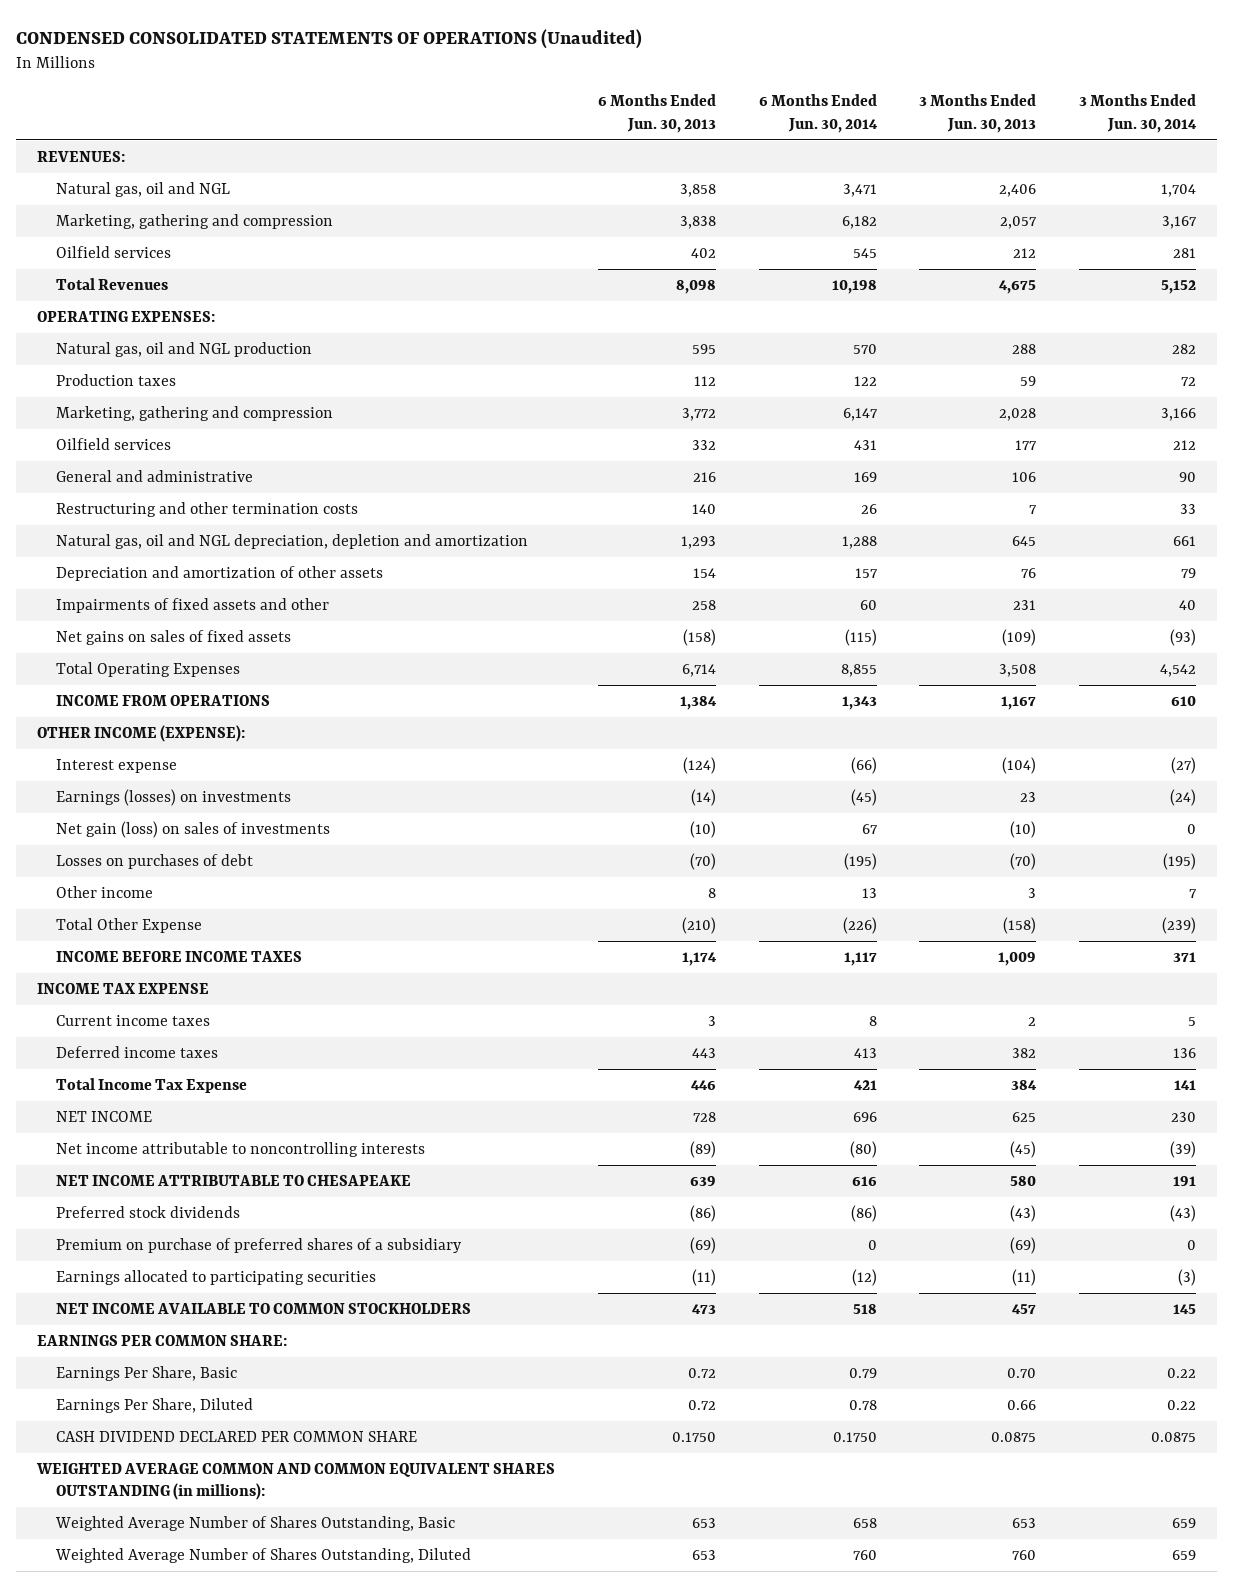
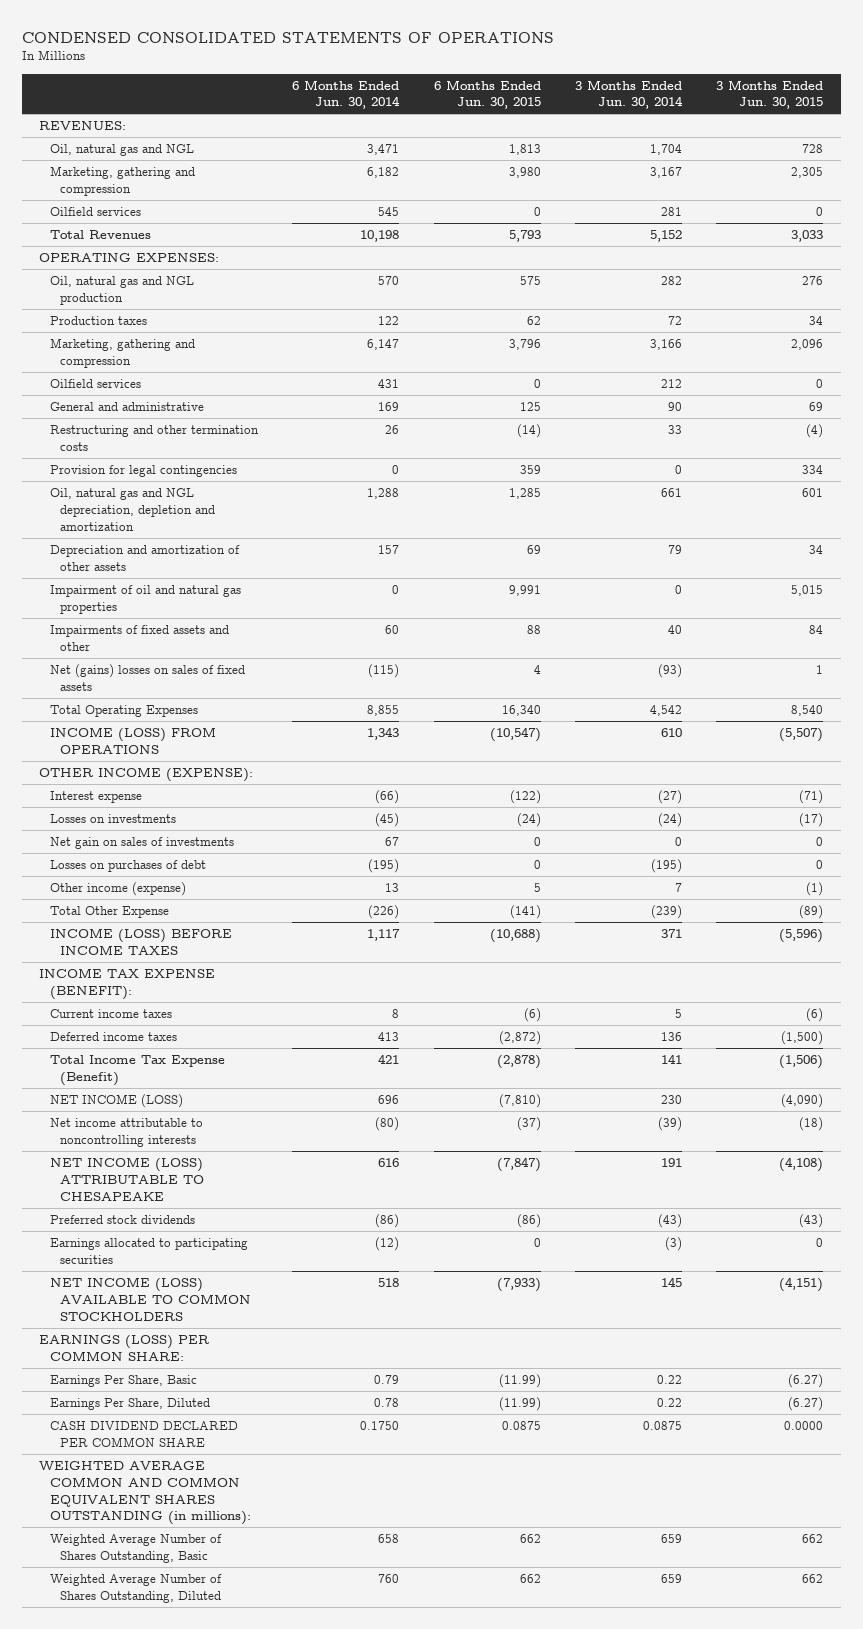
- CONDENSED CONSOLIDATED STATEMENTS OF OPERATIONS (Unaudited)
+ CONDENSED CONSOLIDATED STATEMENTS OF OPERATIONS
- | 6 Months Ended Jun. 30, 2013 | 6 Months Ended Jun. 30, 2014 | 3 Months Ended Jun. 30, 2013 | 3 Months Ended Jun. 30, 2014
+ | 6 Months Ended Jun. 30, 2014 | 6 Months Ended Jun. 30, 2015 | 3 Months Ended Jun. 30, 2014 | 3 Months Ended Jun. 30, 2015
- Natural gas, oil and NGL | 3,858 | 3,471 | 2,406 | 1,704
+ Oil, natural gas and NGL | 3,471 | 1,813 | 1,704 | 728
- Natural gas, oil and NGL production | 595 | 570 | 288 | 282
+ Oil, natural gas and NGL production | 570 | 575 | 282 | 276
- Natural gas, oil and NGL depreciation, depletion and amortization | 1,293 | 1,288 | 645 | 661
+ Provision for legal contingencies | 0 | 359 | 0 | 334
+ Oil, natural gas and NGL depreciation, depletion and amortization | 1,288 | 1,285 | 661 | 601
+ Impairment of oil and natural gas properties | 0 | 9,991 | 0 | 5,015
- Net gains on sales of fixed assets | (158) | (115) | (109) | (93)
+ Net (gains) losses on sales of fixed assets | (115) | 4 | (93) | 1
- INCOME FROM OPERATIONS | 1,384 | 1,343 | 1,167 | 610
+ INCOME (LOSS) FROM OPERATIONS | 1,343 | (10,547) | 610 | (5,507)
- Earnings (losses) on investments | (14) | (45) | 23 | (24)
- Net gain (loss) on sales of investments | (10) | 67 | (10) | 0
+ Losses on investments | (45) | (24) | (24) | (17)
+ Net gain on sales of investments | 67 | 0 | 0 | 0
- Other income | 8 | 13 | 3 | 7
+ Other income (expense) | 13 | 5 | 7 | (1)
- INCOME BEFORE INCOME TAXES | 1,174 | 1,117 | 1,009 | 371
- INCOME TAX EXPENSE
+ INCOME (LOSS) BEFORE INCOME TAXES | 1,117 | (10,688) | 371 | (5,596)
+ INCOME TAX EXPENSE (BENEFIT):
- Total Income Tax Expense | 446 | 421 | 384 | 141
- NET INCOME | 728 | 696 | 625 | 230
+ Total Income Tax Expense (Benefit) | 421 | (2,878) | 141 | (1,506)
+ NET INCOME (LOSS) | 696 | (7,810) | 230 | (4,090)
- NET INCOME ATTRIBUTABLE TO CHESAPEAKE | 639 | 616 | 580 | 191
+ NET INCOME (LOSS) ATTRIBUTABLE TO CHESAPEAKE | 616 | (7,847) | 191 | (4,108)
- Premium on purchase of preferred shares of a subsidiary | (69) | 0 | (69) | 0
- NET INCOME AVAILABLE TO COMMON STOCKHOLDERS | 473 | 518 | 457 | 145
- EARNINGS PER COMMON SHARE:
+ NET INCOME (LOSS) AVAILABLE TO COMMON STOCKHOLDERS | 518 | (7,933) | 145 | (4,151)
+ EARNINGS (LOSS) PER COMMON SHARE:

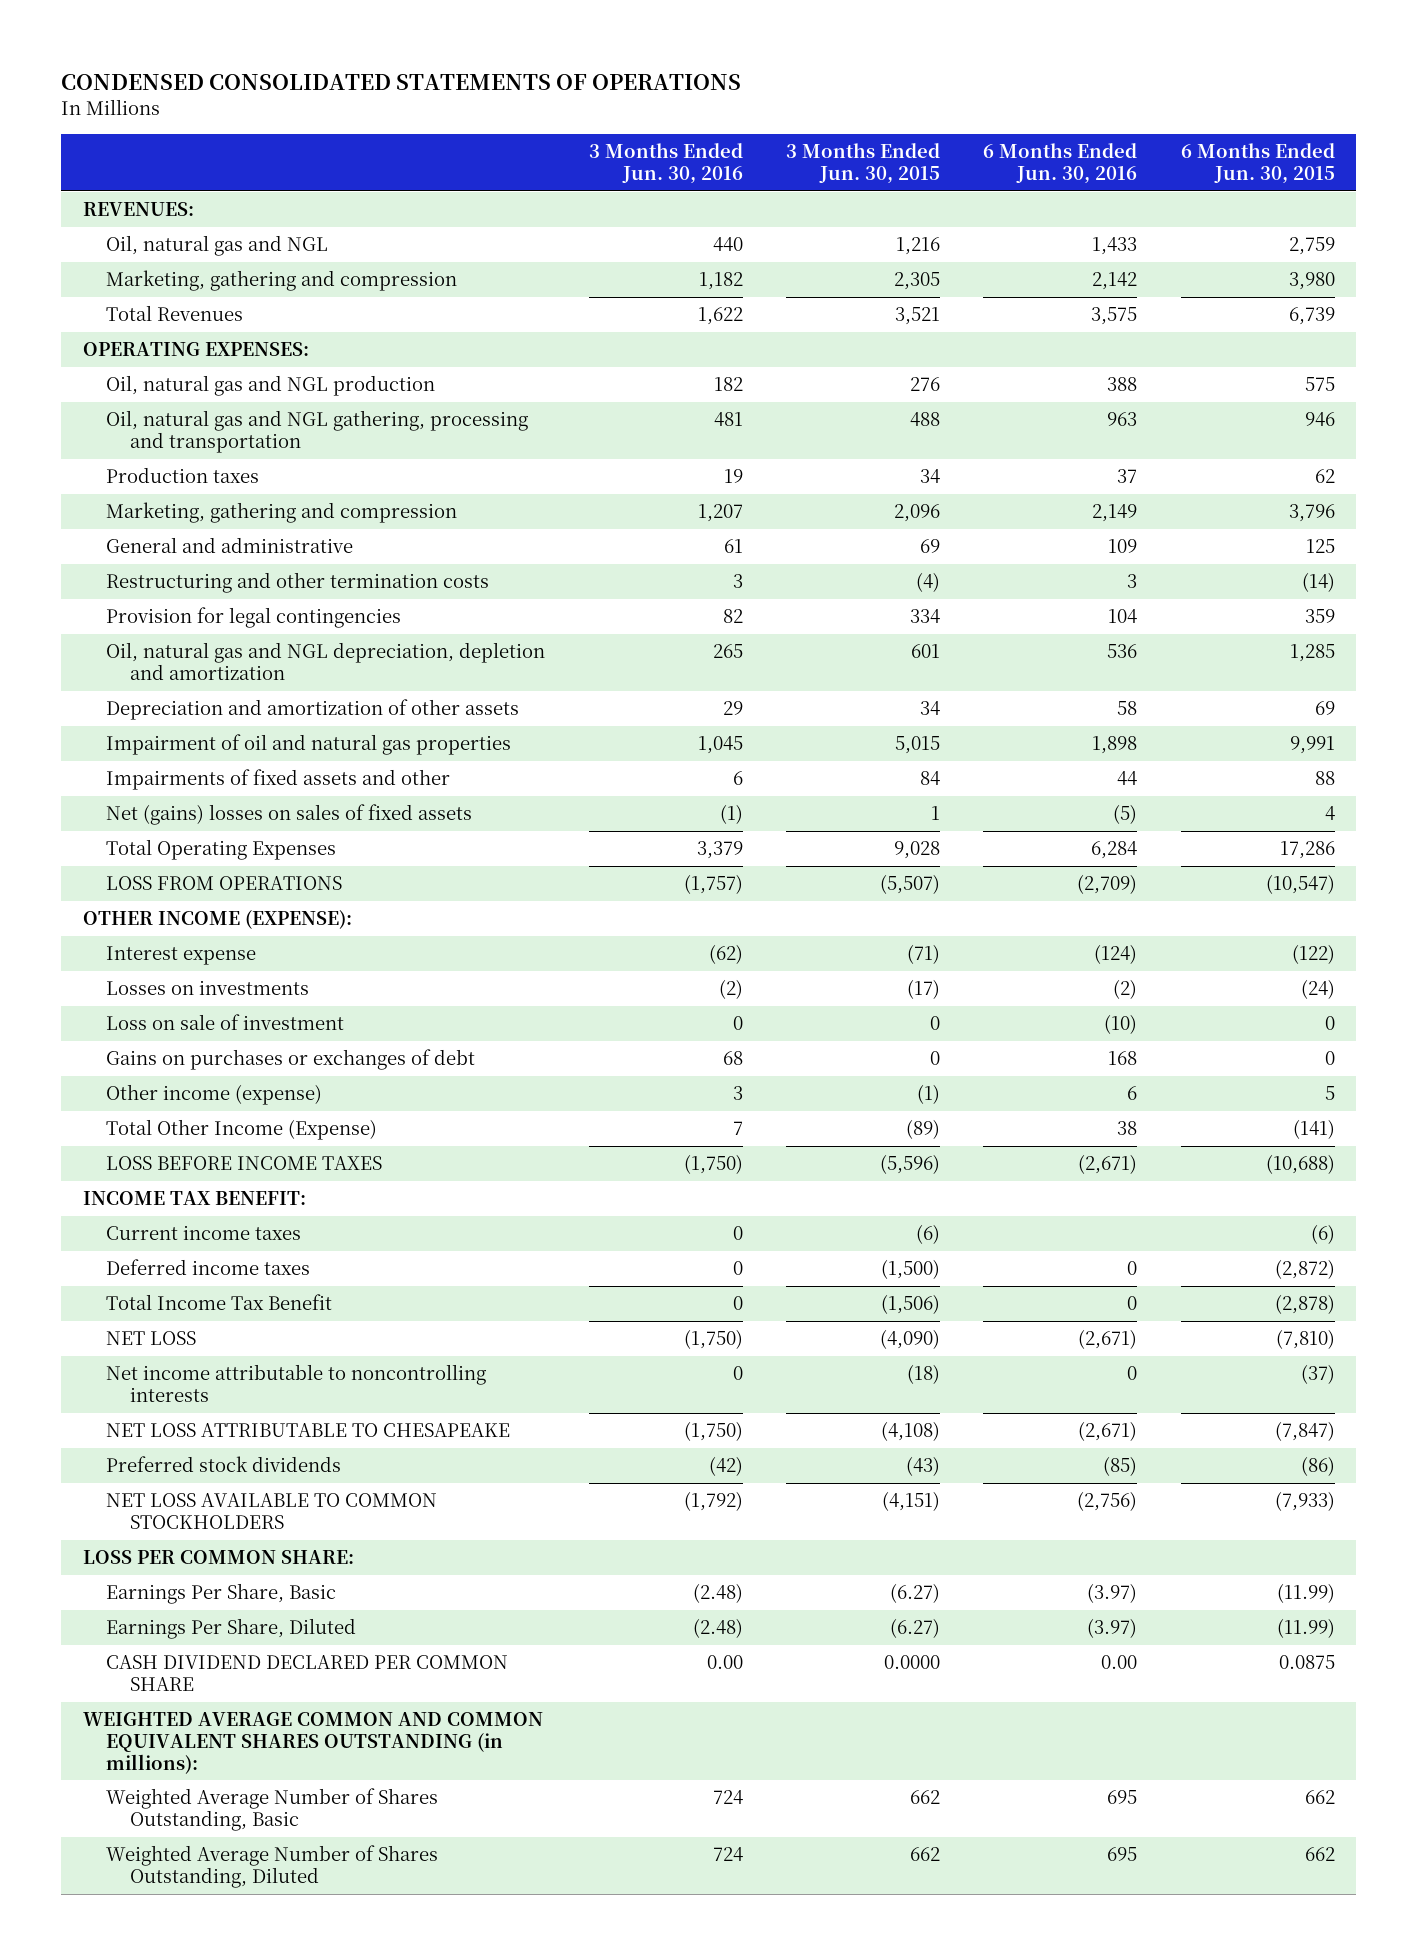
- | 6 Months Ended Jun. 30, 2014 | 6 Months Ended Jun. 30, 2015 | 3 Months Ended Jun. 30, 2014 | 3 Months Ended Jun. 30, 2015
+ | 3 Months Ended Jun. 30, 2016 | 3 Months Ended Jun. 30, 2015 | 6 Months Ended Jun. 30, 2016 | 6 Months Ended Jun. 30, 2015
- Oil, natural gas and NGL | 3,471 | 1,813 | 1,704 | 728
+ Oil, natural gas and NGL | 440 | 1,216 | 1,433 | 2,759
- Oilfield services | 545 | 0 | 281 | 0
- Total Revenues | 10,198 | 5,793 | 5,152 | 3,033
+ Total Revenues | 1,622 | 3,521 | 3,575 | 6,739
+ Oil, natural gas and NGL gathering, processing and transportation | 481 | 488 | 963 | 946
- Oilfield services | 431 | 0 | 212 | 0
- Total Operating Expenses | 8,855 | 16,340 | 4,542 | 8,540
- INCOME (LOSS) FROM OPERATIONS | 1,343 | (10,547) | 610 | (5,507)
+ Total Operating Expenses | 3,379 | 9,028 | 6,284 | 17,286
+ LOSS FROM OPERATIONS | (1,757) | (5,507) | (2,709) | (10,547)
- Net gain on sales of investments | 67 | 0 | 0 | 0
- Losses on purchases of debt | (195) | 0 | (195) | 0
+ Loss on sale of investment | 0 | 0 | (10) | 0
+ Gains on purchases or exchanges of debt | 68 | 0 | 168 | 0
- Total Other Expense | (226) | (141) | (239) | (89)
- INCOME (LOSS) BEFORE INCOME TAXES | 1,117 | (10,688) | 371 | (5,596)
- INCOME TAX EXPENSE (BENEFIT):
+ Total Other Income (Expense) | 7 | (89) | 38 | (141)
+ LOSS BEFORE INCOME TAXES | (1,750) | (5,596) | (2,671) | (10,688)
+ INCOME TAX BENEFIT:
- Total Income Tax Expense (Benefit) | 421 | (2,878) | 141 | (1,506)
- NET INCOME (LOSS) | 696 | (7,810) | 230 | (4,090)
+ Total Income Tax Benefit | 0 | (1,506) | 0 | (2,878)
+ NET LOSS | (1,750) | (4,090) | (2,671) | (7,810)
- NET INCOME (LOSS) ATTRIBUTABLE TO CHESAPEAKE | 616 | (7,847) | 191 | (4,108)
+ NET LOSS ATTRIBUTABLE TO CHESAPEAKE | (1,750) | (4,108) | (2,671) | (7,847)
- Earnings allocated to participating securities | (12) | 0 | (3) | 0
- NET INCOME (LOSS) AVAILABLE TO COMMON STOCKHOLDERS | 518 | (7,933) | 145 | (4,151)
- EARNINGS (LOSS) PER COMMON SHARE:
+ NET LOSS AVAILABLE TO COMMON STOCKHOLDERS | (1,792) | (4,151) | (2,756) | (7,933)
+ LOSS PER COMMON SHARE:

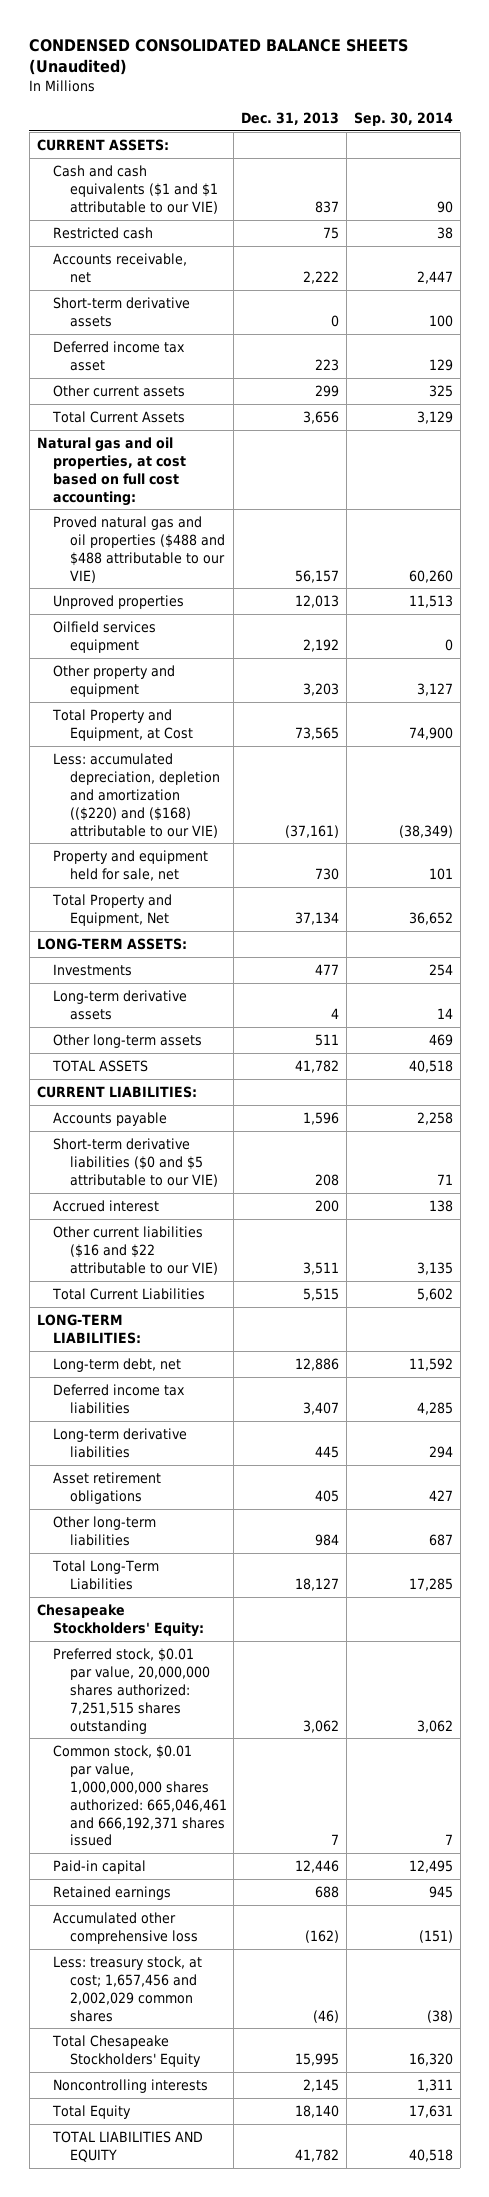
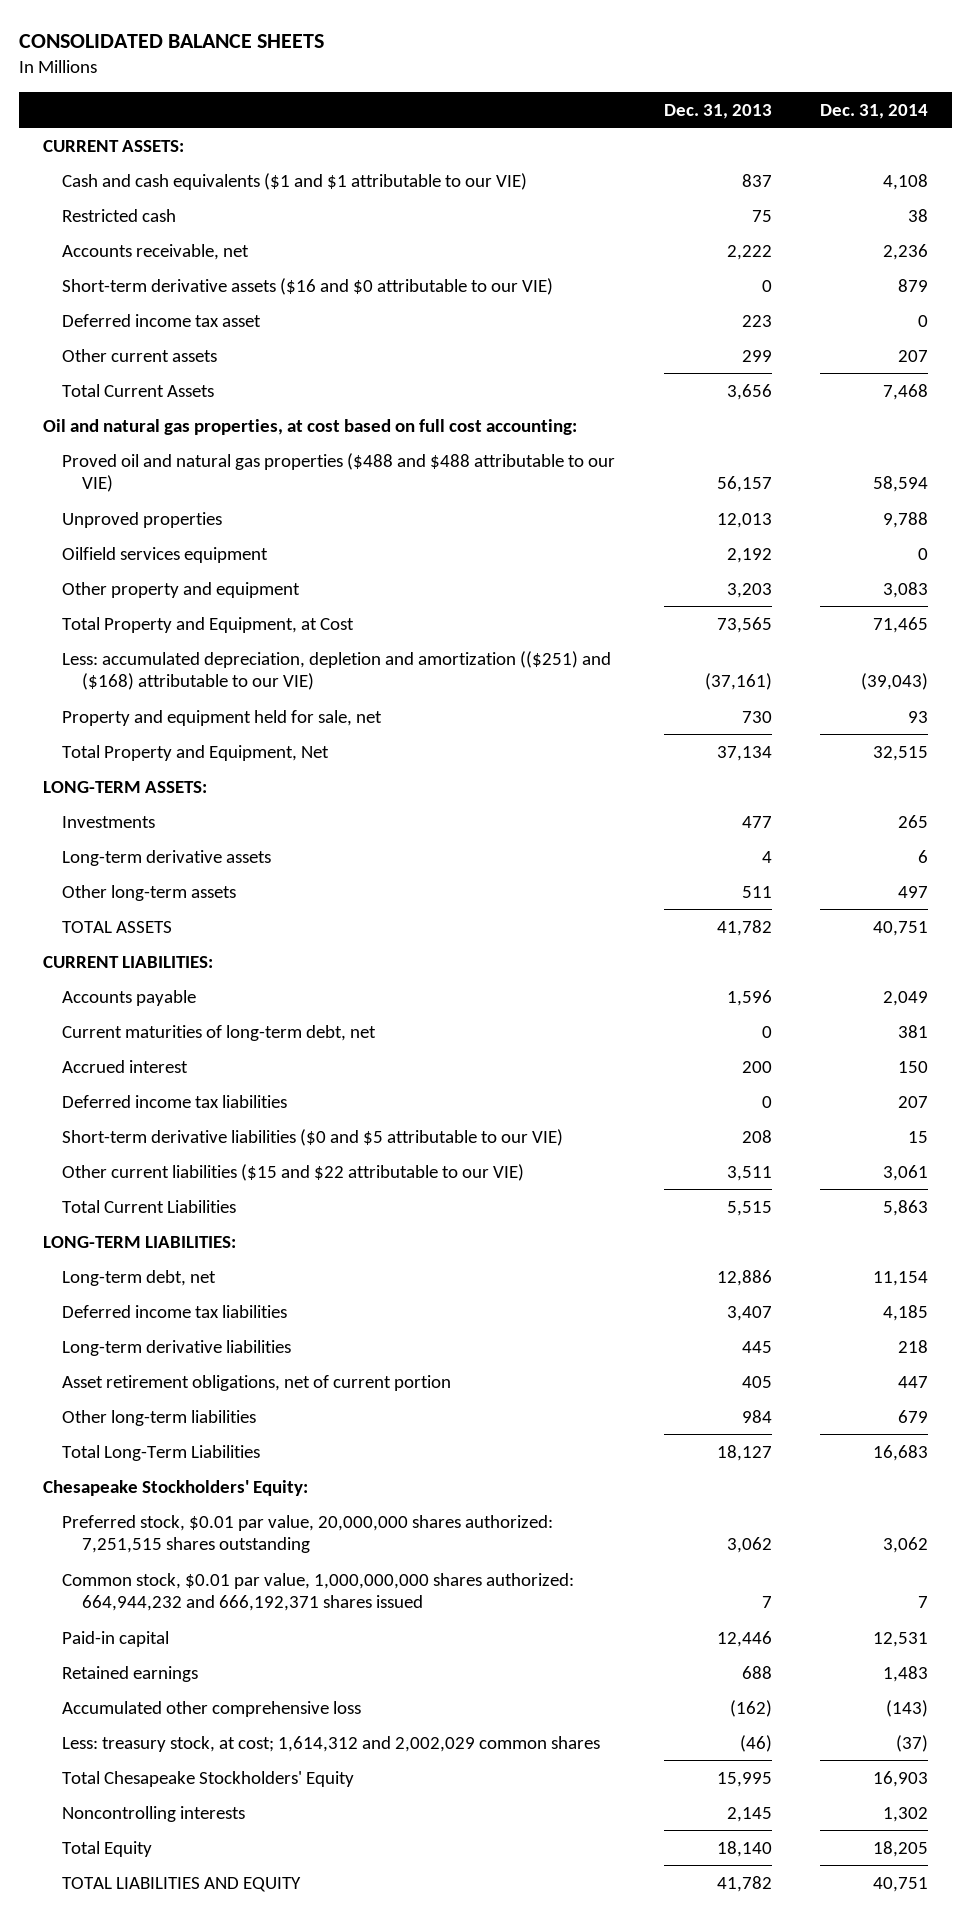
- CONDENSED CONSOLIDATED BALANCE SHEETS (Unaudited)
+ CONSOLIDATED BALANCE SHEETS
- | Dec. 31, 2013 | Sep. 30, 2014
+ | Dec. 31, 2013 | Dec. 31, 2014
- Short-term derivative assets | 0 | 100
+ Short-term derivative assets ($16 and $0 attributable to our VIE) | 0 | 879
- Natural gas and oil properties, at cost based on full cost accounting:
- Proved natural gas and oil properties ($488 and $488 attributable to our VIE) | 56,157 | 60,260
+ Oil and natural gas properties, at cost based on full cost accounting:
+ Proved oil and natural gas properties ($488 and $488 attributable to our VIE) | 56,157 | 58,594
- Less: accumulated depreciation, depletion and amortization (($220) and ($168) attributable to our VIE) | (37,161) | (38,349)
+ Less: accumulated depreciation, depletion and amortization (($251) and ($168) attributable to our VIE) | (37,161) | (39,043)
+ Current maturities of long-term debt, net | 0 | 381
- Other current liabilities ($16 and $22 attributable to our VIE) | 3,511 | 3,135
+ Deferred income tax liabilities | 0 | 207
moved down: Short-term derivative liabilities ($0 and $5 attributable to our VIE) | 208 | 15
+ Other current liabilities ($15 and $22 attributable to our VIE) | 3,511 | 3,061
- Asset retirement obligations | 405 | 427
+ Asset retirement obligations, net of current portion | 405 | 447
- Common stock, $0.01 par value, 1,000,000,000 shares authorized: 665,046,461 and 666,192,371 shares issued | 7 | 7
+ Common stock, $0.01 par value, 1,000,000,000 shares authorized: 664,944,232 and 666,192,371 shares issued | 7 | 7
- Less: treasury stock, at cost; 1,657,456 and 2,002,029 common shares | (46) | (38)
+ Less: treasury stock, at cost; 1,614,312 and 2,002,029 common shares | (46) | (37)

